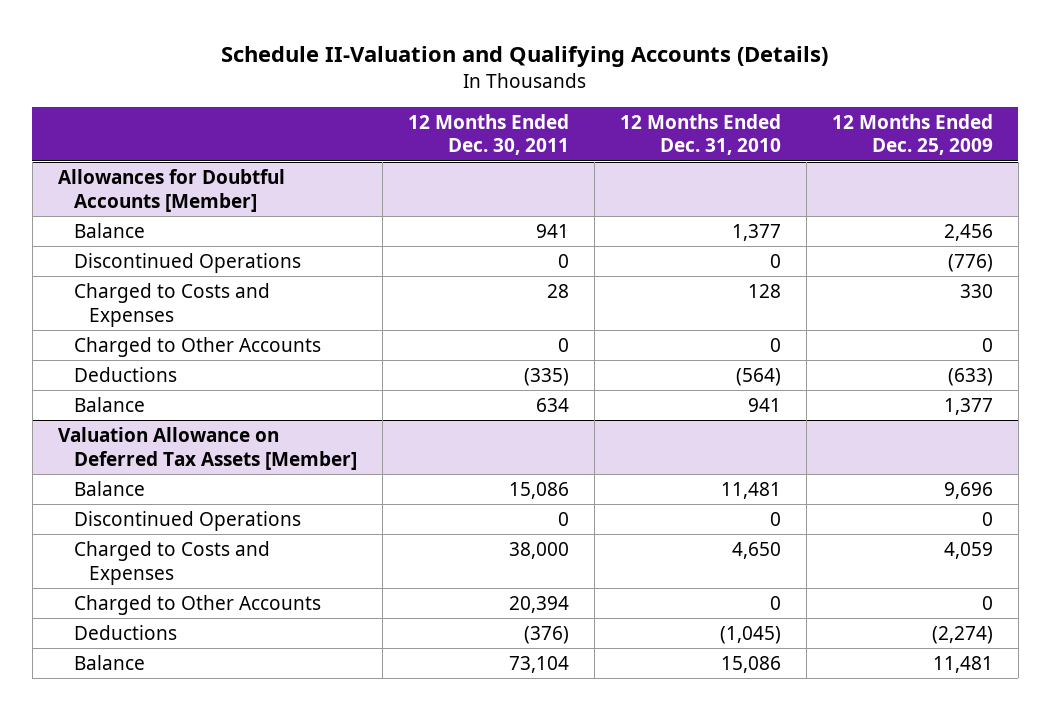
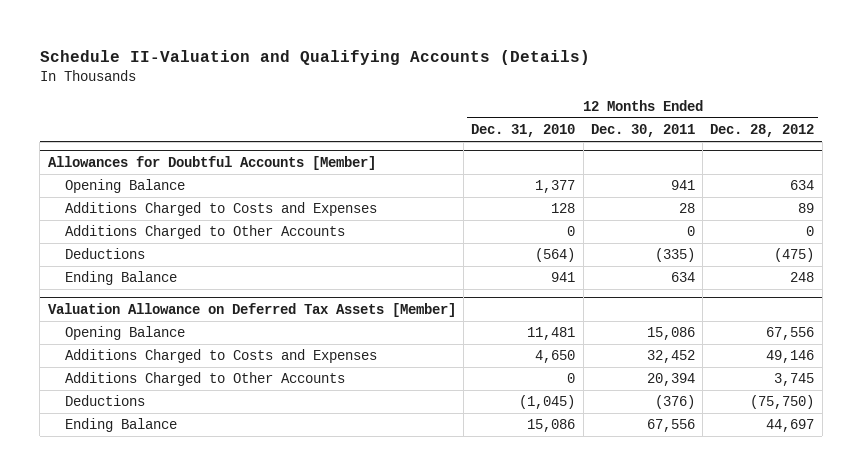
- | 12 Months Ended Dec. 30, 2011 | 12 Months Ended Dec. 31, 2010 | 12 Months Ended Dec. 25, 2009
+ | 12 Months Ended Dec. 31, 2010 | 12 Months Ended Dec. 30, 2011 | 12 Months Ended Dec. 28, 2012
@ Allowances for Doubtful Accounts [Member]
- Balance | 941 | 1,377 | 2,456
- Discontinued Operations | 0 | 0 | (776)
- Charged to Costs and Expenses | 28 | 128 | 330
- Charged to Other Accounts | 0 | 0 | 0
+ Opening Balance | 1,377 | 941 | 634
+ Additions Charged to Costs and Expenses | 128 | 28 | 89
+ Additions Charged to Other Accounts | 0 | 0 | 0
- Balance | 634 | 941 | 1,377
+ Ending Balance | 941 | 634 | 248
@ Valuation Allowance on Deferred Tax Assets [Member]
- Balance | 15,086 | 11,481 | 9,696
- Discontinued Operations | 0 | 0 | 0
- Charged to Costs and Expenses | 38,000 | 4,650 | 4,059
- Charged to Other Accounts | 20,394 | 0 | 0
+ Opening Balance | 11,481 | 15,086 | 67,556
+ Additions Charged to Costs and Expenses | 4,650 | 32,452 | 49,146
+ Additions Charged to Other Accounts | 0 | 20,394 | 3,745
- Balance | 73,104 | 15,086 | 11,481
+ Ending Balance | 15,086 | 67,556 | 44,697

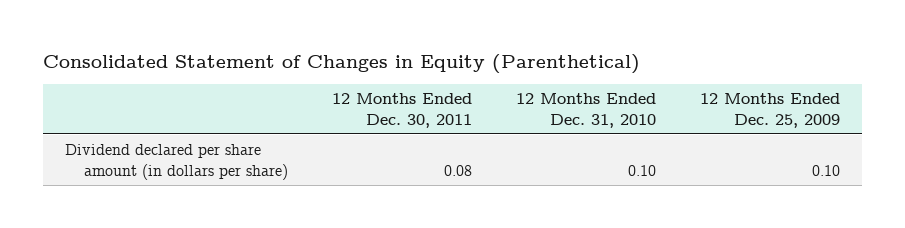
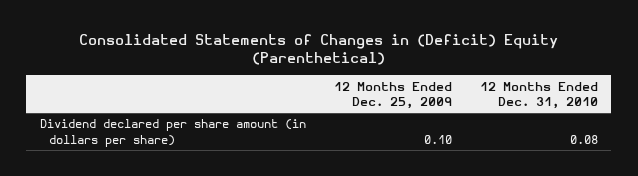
- Consolidated Statement of Changes in Equity (Parenthetical)
+ Consolidated Statements of Changes in (Deficit) Equity (Parenthetical)
- | 12 Months Ended Dec. 30, 2011 | 12 Months Ended Dec. 31, 2010 | 12 Months Ended Dec. 25, 2009
+ | 12 Months Ended Dec. 25, 2009 | 12 Months Ended Dec. 31, 2010
- Dividend declared per share amount (in dollars per share) | 0.08 | 0.10 | 0.10
+ Dividend declared per share amount (in dollars per share) | 0.10 | 0.08

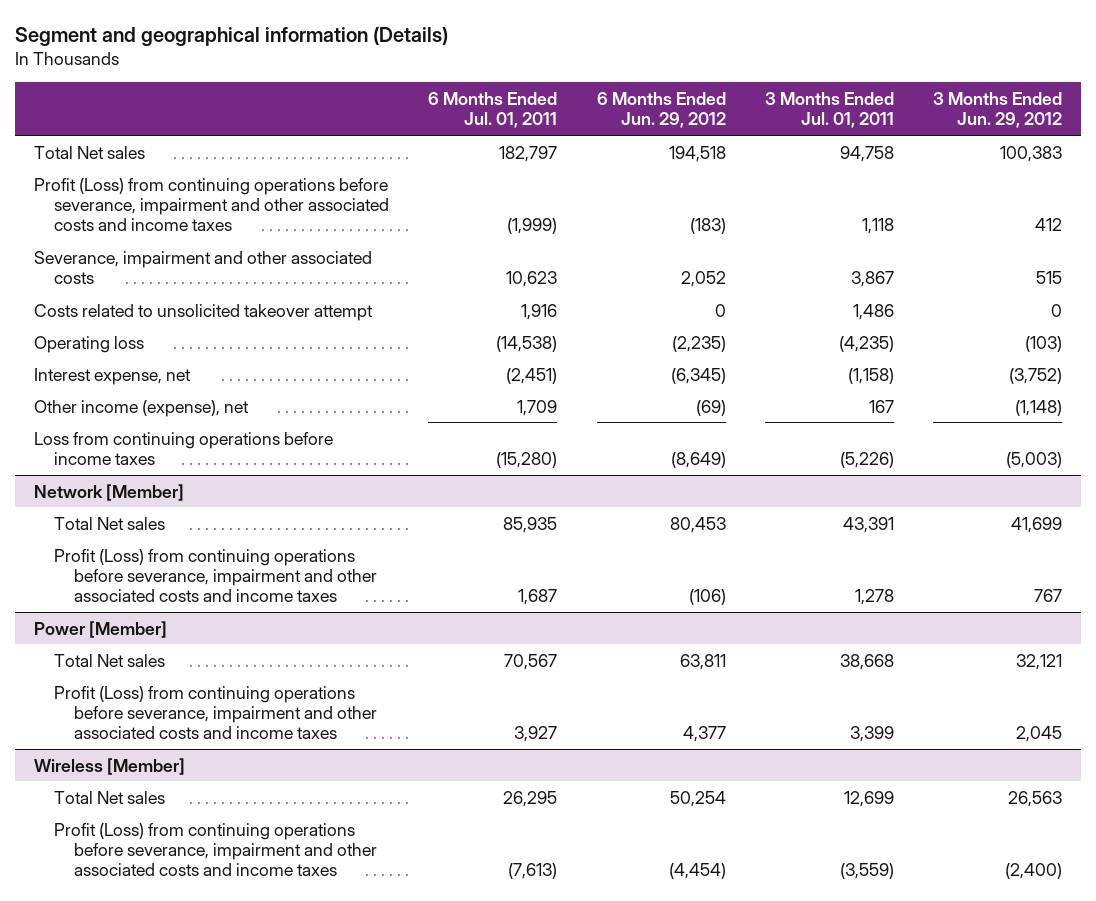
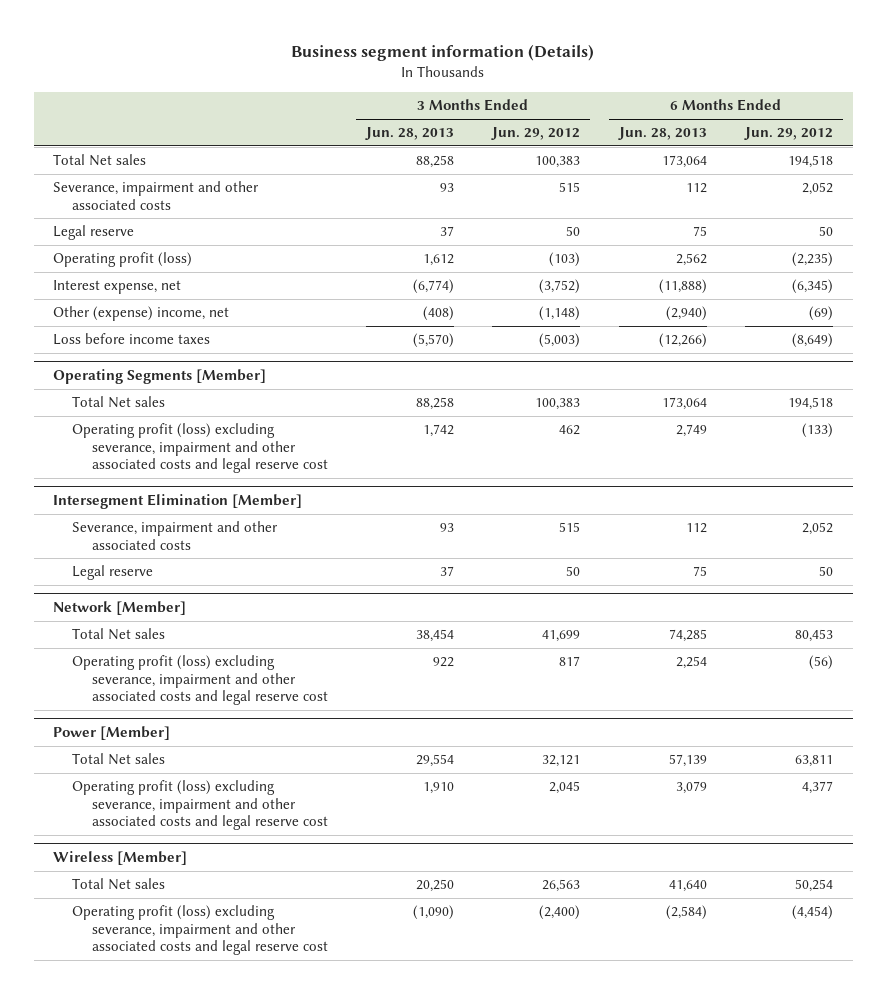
- Segment and geographical information (Details)
+ Business segment information (Details)
- | 6 Months Ended Jul. 01, 2011 | 6 Months Ended Jun. 29, 2012 | 3 Months Ended Jul. 01, 2011 | 3 Months Ended Jun. 29, 2012
+ | 3 Months Ended Jun. 28, 2013 | 3 Months Ended Jun. 29, 2012 | 6 Months Ended Jun. 28, 2013 | 6 Months Ended Jun. 29, 2012
- Profit (Loss) from continuing operations before severance, impairment and other associated costs and income taxes | (1,999) | (183) | 1,118 | 412
- Costs related to unsolicited takeover attempt | 1,916 | 0 | 1,486 | 0
- Operating loss | (14,538) | (2,235) | (4,235) | (103)
+ Legal reserve | 37 | 50 | 75 | 50
+ Operating profit (loss) | 1,612 | (103) | 2,562 | (2,235)
- Other income (expense), net | 1,709 | (69) | 167 | (1,148)
- Loss from continuing operations before income taxes | (15,280) | (8,649) | (5,226) | (5,003)
+ Other (expense) income, net | (408) | (1,148) | (2,940) | (69)
+ Loss before income taxes | (5,570) | (5,003) | (12,266) | (8,649)
+ Operating Segments [Member]
+ Total Net sales | 88,258 | 100,383 | 173,064 | 194,518
+ Operating profit (loss) excluding severance, impairment and other associated costs and legal reserve cost | 1,742 | 462 | 2,749 | (133)
+ Intersegment Elimination [Member]
+ Severance, impairment and other associated costs | 93 | 515 | 112 | 2,052
+ Legal reserve | 37 | 50 | 75 | 50
@ Network [Member]
- Profit (Loss) from continuing operations before severance, impairment and other associated costs and income taxes | 1,687 | (106) | 1,278 | 767
+ Operating profit (loss) excluding severance, impairment and other associated costs and legal reserve cost | 922 | 817 | 2,254 | (56)
@ Power [Member]
- Profit (Loss) from continuing operations before severance, impairment and other associated costs and income taxes | 3,927 | 4,377 | 3,399 | 2,045
+ Operating profit (loss) excluding severance, impairment and other associated costs and legal reserve cost | 1,910 | 2,045 | 3,079 | 4,377
@ Wireless [Member]
- Profit (Loss) from continuing operations before severance, impairment and other associated costs and income taxes | (7,613) | (4,454) | (3,559) | (2,400)
+ Operating profit (loss) excluding severance, impairment and other associated costs and legal reserve cost | (1,090) | (2,400) | (2,584) | (4,454)

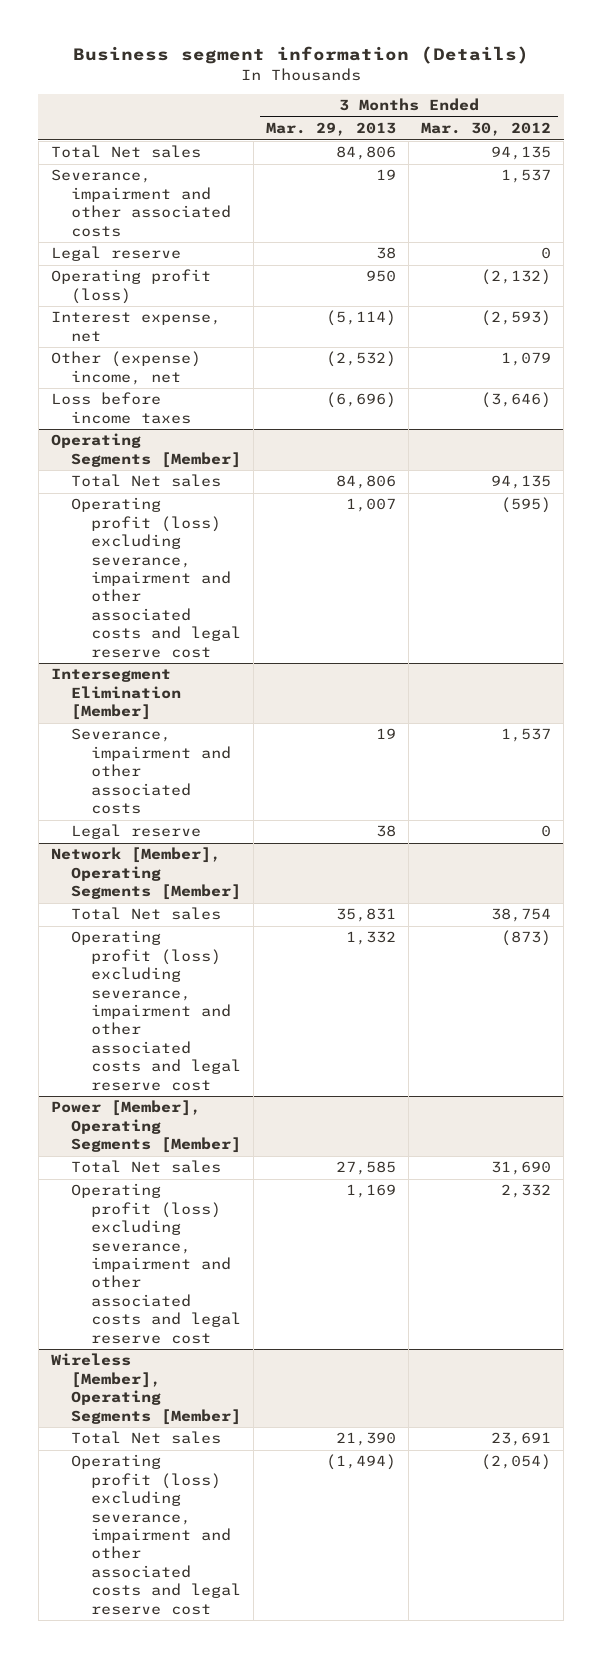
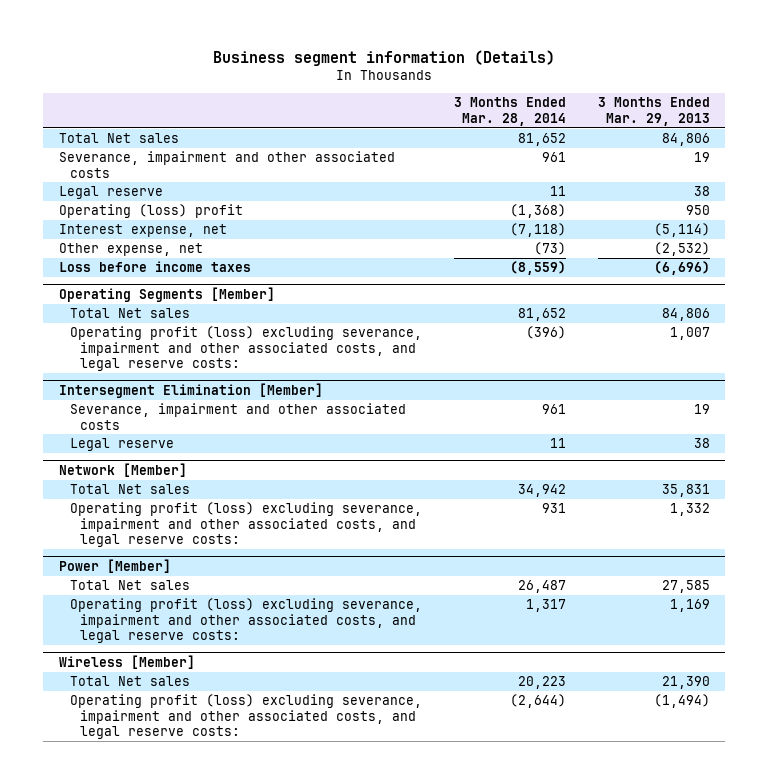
- | 3 Months Ended Mar. 29, 2013 | 3 Months Ended Mar. 30, 2012
+ | 3 Months Ended Mar. 28, 2014 | 3 Months Ended Mar. 29, 2013
- Operating profit (loss) | 950 | (2,132)
+ Operating (loss) profit | (1,368) | 950
- Other (expense) income, net | (2,532) | 1,079
+ Other expense, net | (73) | (2,532)
@ Operating Segments [Member]
- Operating profit (loss) excluding severance, impairment and other associated costs and legal reserve cost | 1,007 | (595)
+ Operating profit (loss) excluding severance, impairment and other associated costs, and legal reserve costs: | (396) | 1,007
- Network [Member], Operating Segments [Member]
+ Network [Member]
- Operating profit (loss) excluding severance, impairment and other associated costs and legal reserve cost | 1,332 | (873)
- Power [Member], Operating Segments [Member]
+ Operating profit (loss) excluding severance, impairment and other associated costs, and legal reserve costs: | 931 | 1,332
+ Power [Member]
- Operating profit (loss) excluding severance, impairment and other associated costs and legal reserve cost | 1,169 | 2,332
- Wireless [Member], Operating Segments [Member]
+ Operating profit (loss) excluding severance, impairment and other associated costs, and legal reserve costs: | 1,317 | 1,169
+ Wireless [Member]
- Operating profit (loss) excluding severance, impairment and other associated costs and legal reserve cost | (1,494) | (2,054)
+ Operating profit (loss) excluding severance, impairment and other associated costs, and legal reserve costs: | (2,644) | (1,494)

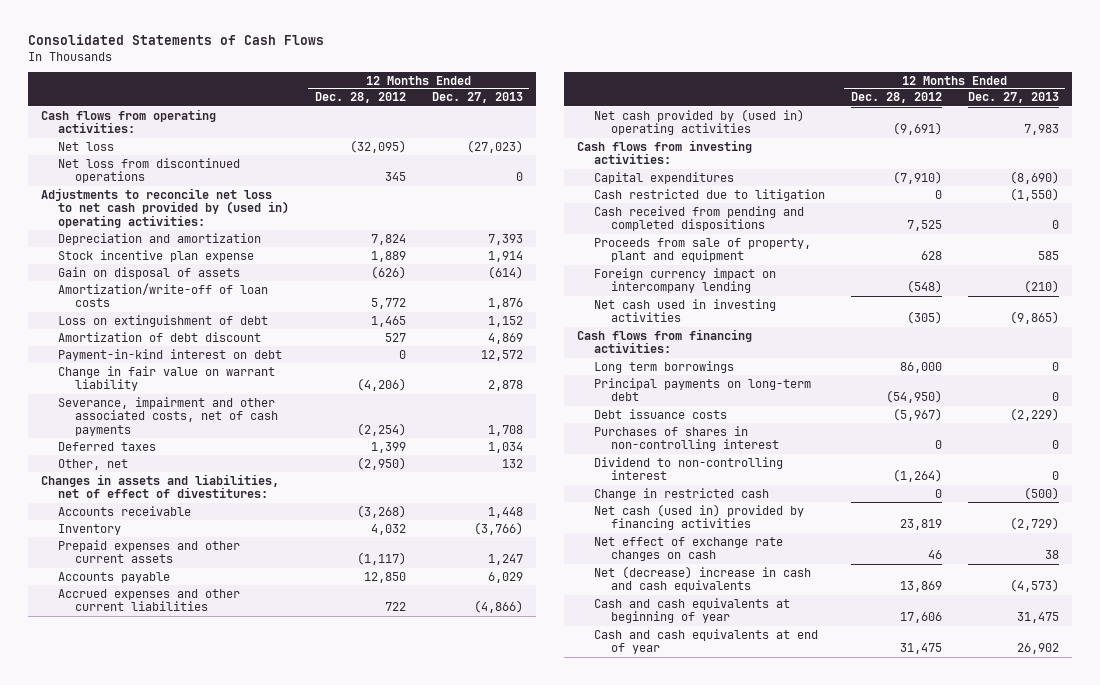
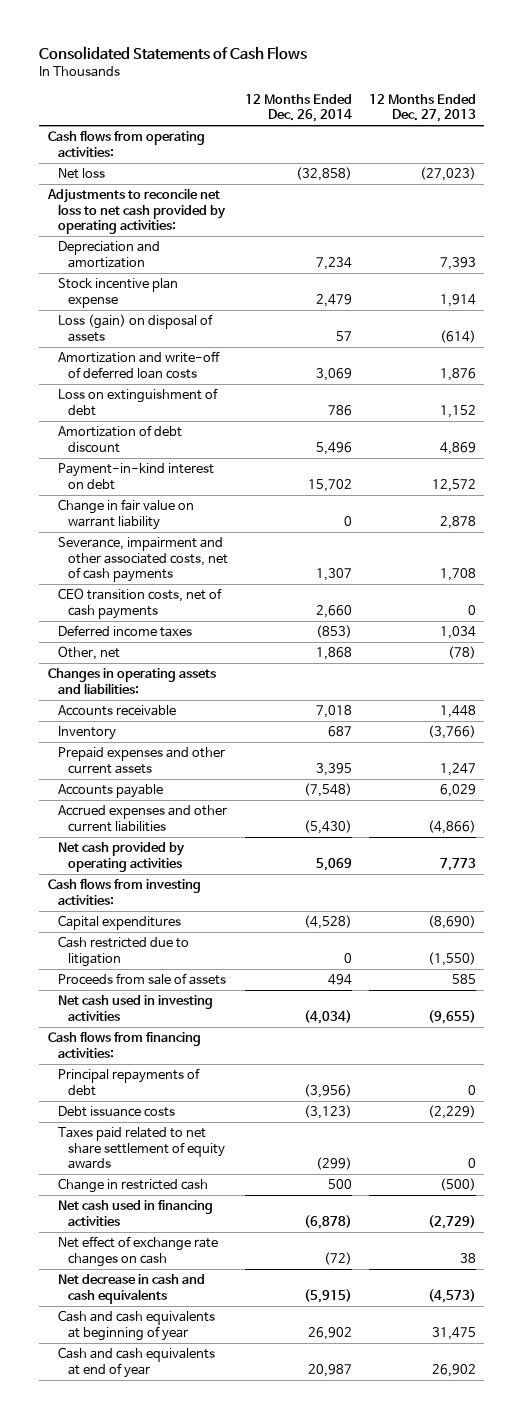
- | 12 Months Ended Dec. 28, 2012 | 12 Months Ended Dec. 27, 2013
+ | 12 Months Ended Dec. 26, 2014 | 12 Months Ended Dec. 27, 2013
- Net loss from discontinued operations | 345 | 0
- Adjustments to reconcile net loss to net cash provided by (used in) operating activities:
+ Adjustments to reconcile net loss to net cash provided by operating activities:
- Gain on disposal of assets | (626) | (614)
- Amortization/write-off of loan costs | 5,772 | 1,876
+ Loss (gain) on disposal of assets | 57 | (614)
+ Amortization and write-off of deferred loan costs | 3,069 | 1,876
- Deferred taxes | 1,399 | 1,034
- Other, net | (2,950) | 132
- Changes in assets and liabilities, net of effect of divestitures:
+ CEO transition costs, net of cash payments | 2,660 | 0
+ Deferred income taxes | (853) | 1,034
+ Other, net | 1,868 | (78)
+ Changes in operating assets and liabilities:
- Net cash provided by (used in) operating activities | (9,691) | 7,983
+ Net cash provided by operating activities | 5,069 | 7,773
- Cash received from pending and completed dispositions | 7,525 | 0
- Proceeds from sale of property, plant and equipment | 628 | 585
- Foreign currency impact on intercompany lending | (548) | (210)
- Net cash used in investing activities | (305) | (9,865)
+ Proceeds from sale of assets | 494 | 585
+ Net cash used in investing activities | (4,034) | (9,655)
- Long term borrowings | 86,000 | 0
- Principal payments on long-term debt | (54,950) | 0
+ Principal repayments of debt | (3,956) | 0
- Purchases of shares in non-controlling interest | 0 | 0
- Dividend to non-controlling interest | (1,264) | 0
+ Taxes paid related to net share settlement of equity awards | (299) | 0
- Net cash (used in) provided by financing activities | 23,819 | (2,729)
+ Net cash used in financing activities | (6,878) | (2,729)
- Net (decrease) increase in cash and cash equivalents | 13,869 | (4,573)
+ Net decrease in cash and cash equivalents | (5,915) | (4,573)

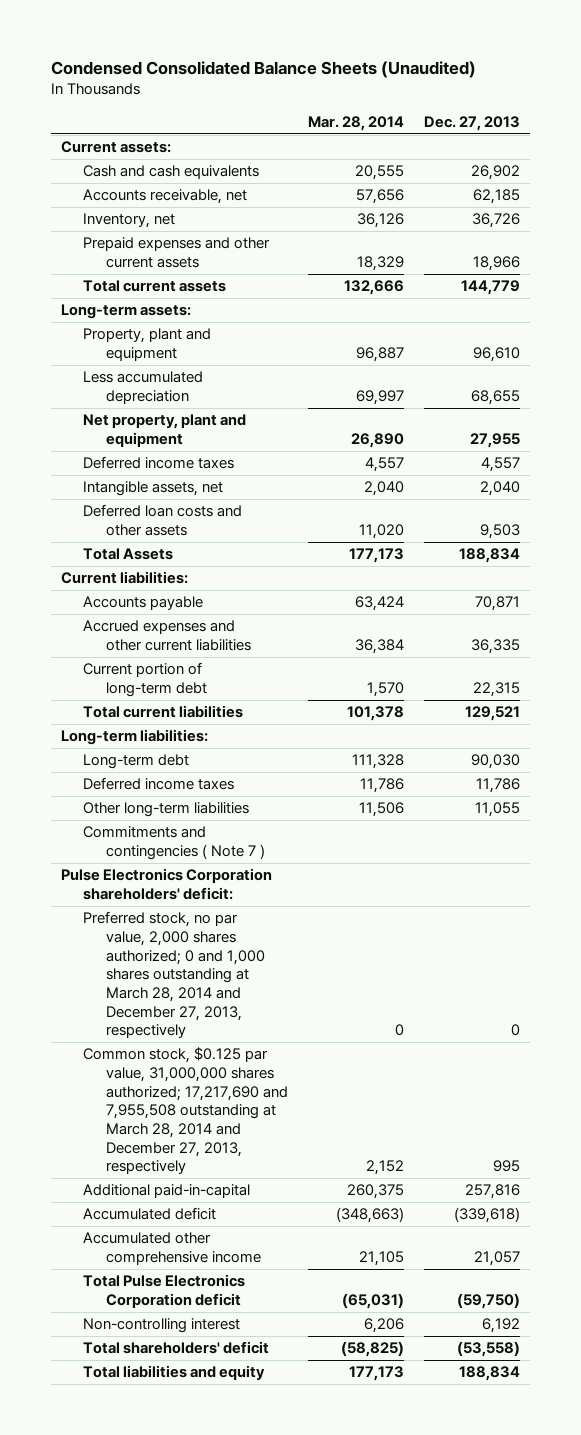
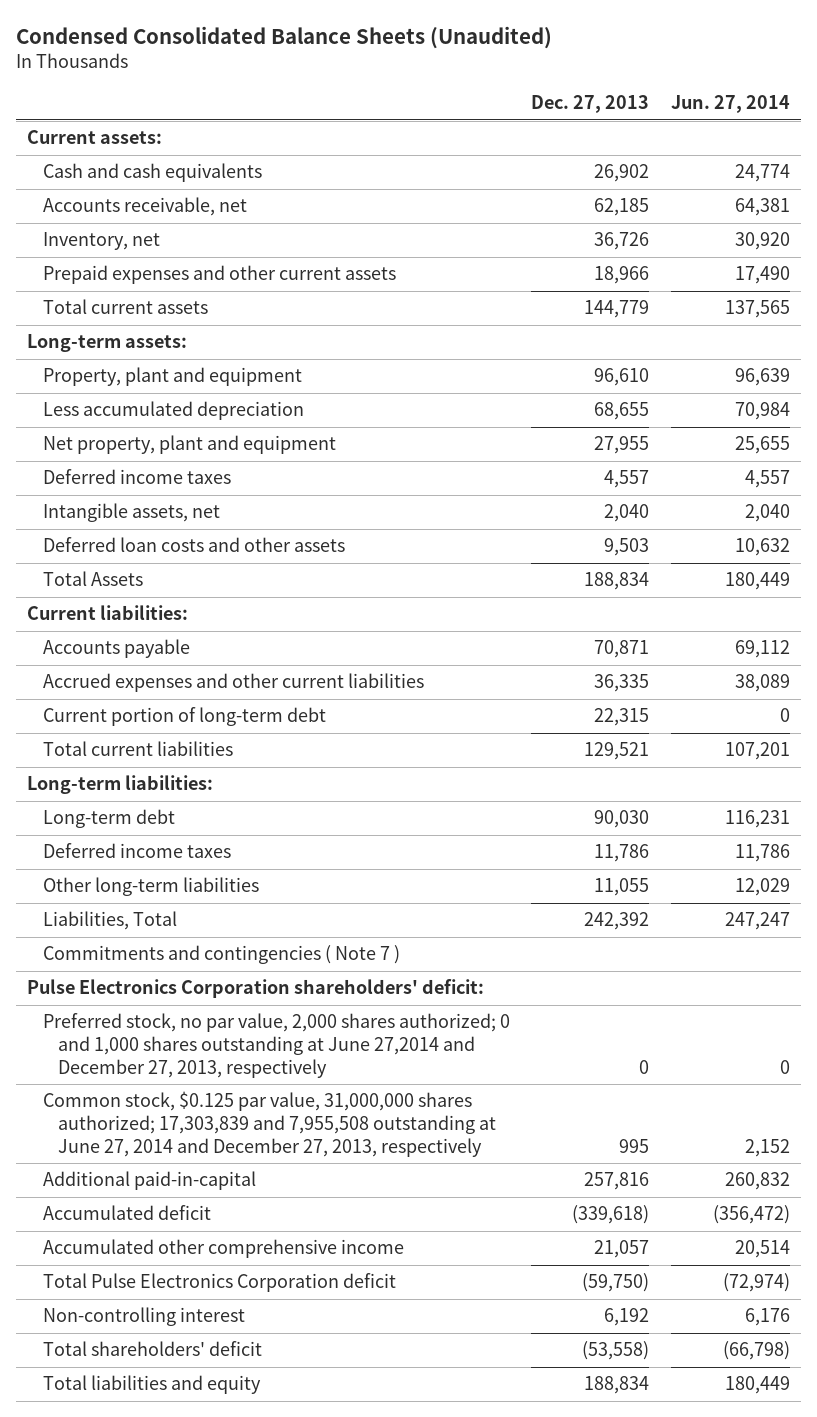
- | Mar. 28, 2014 | Dec. 27, 2013
+ | Dec. 27, 2013 | Jun. 27, 2014
+ Liabilities, Total | 242,392 | 247,247
- Preferred stock, no par value, 2,000 shares authorized; 0 and 1,000 shares outstanding at March 28, 2014 and December 27, 2013, respectively | 0 | 0
- Common stock, $0.125 par value, 31,000,000 shares authorized; 17,217,690 and 7,955,508 outstanding at March 28, 2014 and December 27, 2013, respectively | 2,152 | 995
+ Preferred stock, no par value, 2,000 shares authorized; 0 and 1,000 shares outstanding at June 27,2014 and December 27, 2013, respectively | 0 | 0
+ Common stock, $0.125 par value, 31,000,000 shares authorized; 17,303,839 and 7,955,508 outstanding at June 27, 2014 and December 27, 2013, respectively | 995 | 2,152

